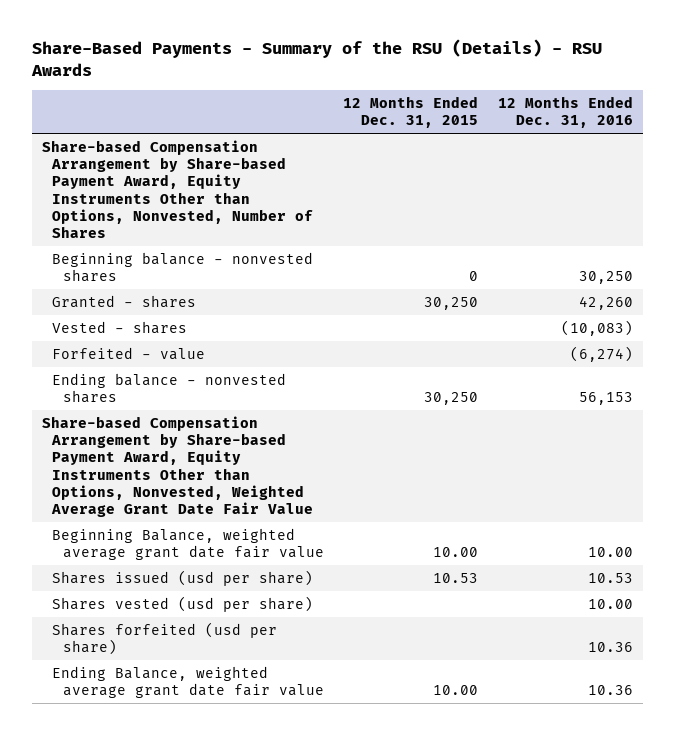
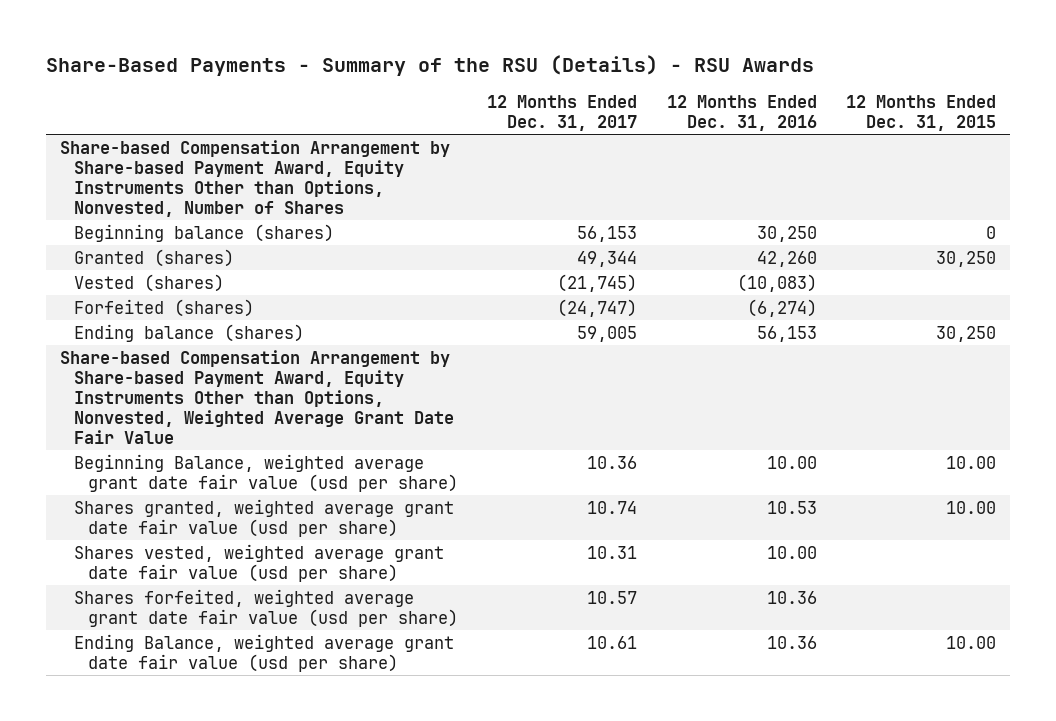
- | 12 Months Ended Dec. 31, 2015 | 12 Months Ended Dec. 31, 2016
+ | 12 Months Ended Dec. 31, 2017 | 12 Months Ended Dec. 31, 2016 | 12 Months Ended Dec. 31, 2015
- Beginning balance - nonvested shares | 0 | 30,250
- Granted - shares | 30,250 | 42,260
- Vested - shares | | (10,083)
- Forfeited - value | | (6,274)
- Ending balance - nonvested shares | 30,250 | 56,153
+ Beginning balance (shares) | 56,153 | 30,250 | 0
+ Granted (shares) | 49,344 | 42,260 | 30,250
+ Vested (shares) | (21,745) | (10,083) |
+ Forfeited (shares) | (24,747) | (6,274) |
+ Ending balance (shares) | 59,005 | 56,153 | 30,250
- Beginning Balance, weighted average grant date fair value | 10.00 | 10.00
- Shares issued (usd per share) | 10.53 | 10.53
- Shares vested (usd per share) | | 10.00
- Shares forfeited (usd per share) | | 10.36
- Ending Balance, weighted average grant date fair value | 10.00 | 10.36
+ Beginning Balance, weighted average grant date fair value (usd per share) | 10.36 | 10.00 | 10.00
+ Shares granted, weighted average grant date fair value (usd per share) | 10.74 | 10.53 | 10.00
+ Shares vested, weighted average grant date fair value (usd per share) | 10.31 | 10.00 |
+ Shares forfeited, weighted average grant date fair value (usd per share) | 10.57 | 10.36 |
+ Ending Balance, weighted average grant date fair value (usd per share) | 10.61 | 10.36 | 10.00

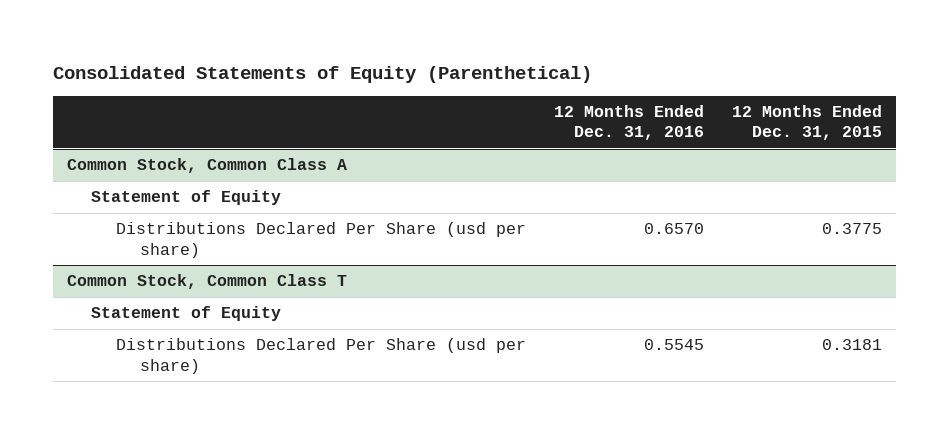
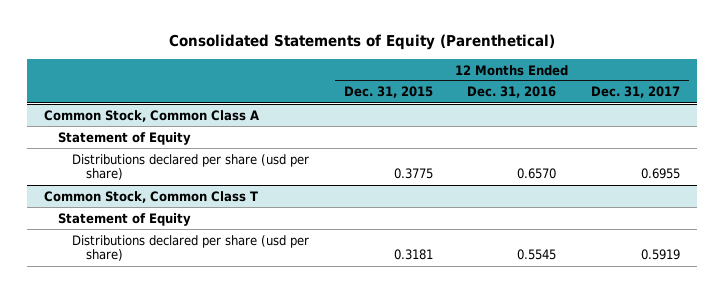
- | 12 Months Ended Dec. 31, 2016 | 12 Months Ended Dec. 31, 2015
+ | 12 Months Ended Dec. 31, 2015 | 12 Months Ended Dec. 31, 2016 | 12 Months Ended Dec. 31, 2017
@ Common Stock, Common Class A
- Distributions Declared Per Share (usd per share) | 0.6570 | 0.3775
+ Distributions declared per share (usd per share) | 0.3775 | 0.6570 | 0.6955
@ Common Stock, Common Class T
- Distributions Declared Per Share (usd per share) | 0.5545 | 0.3181
+ Distributions declared per share (usd per share) | 0.3181 | 0.5545 | 0.5919

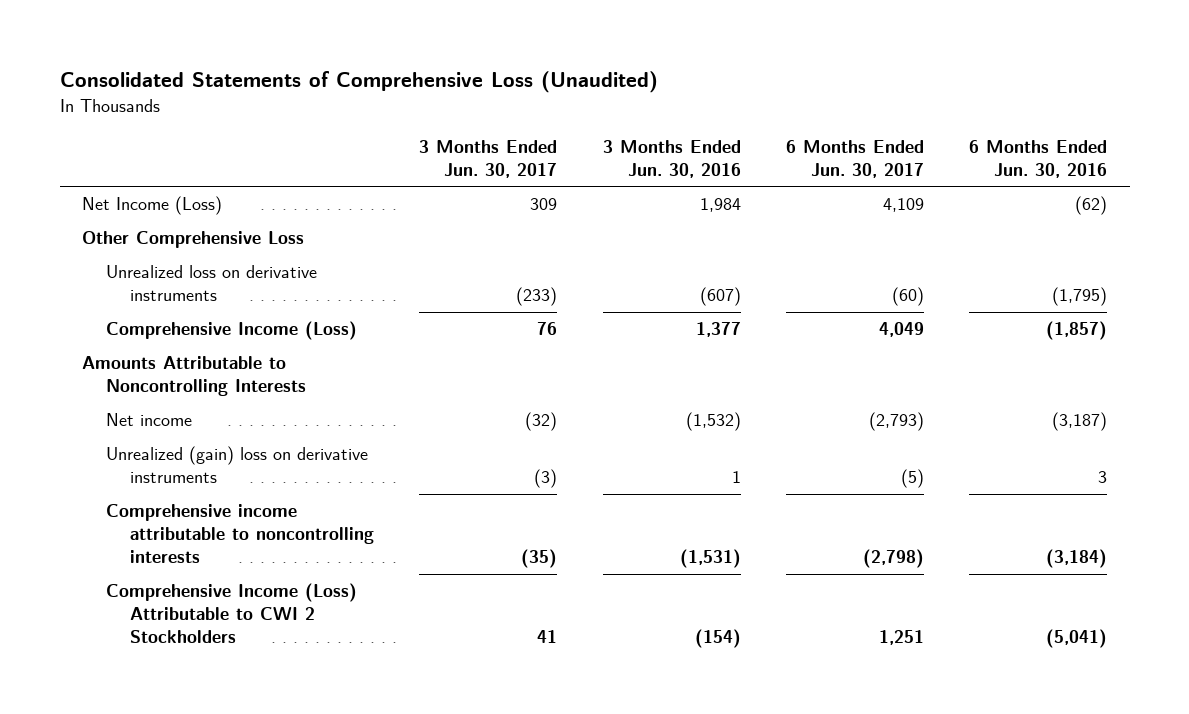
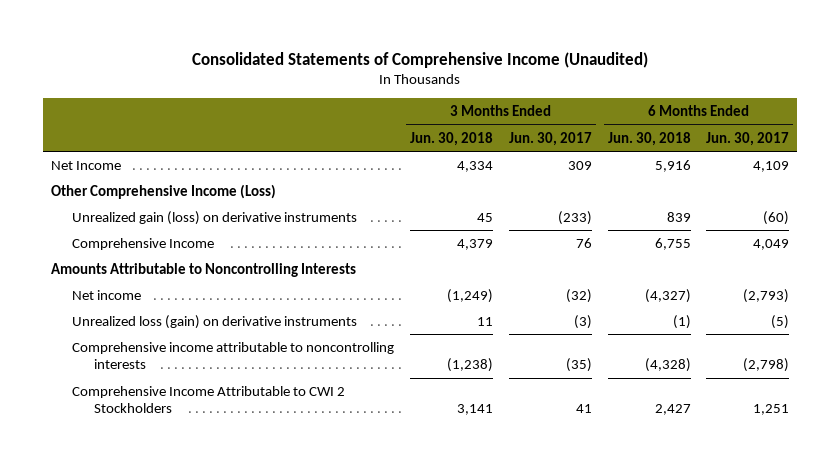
- Consolidated Statements of Comprehensive Loss (Unaudited)
+ Consolidated Statements of Comprehensive Income (Unaudited)
- | 3 Months Ended Jun. 30, 2017 | 3 Months Ended Jun. 30, 2016 | 6 Months Ended Jun. 30, 2017 | 6 Months Ended Jun. 30, 2016
+ | 3 Months Ended Jun. 30, 2018 | 3 Months Ended Jun. 30, 2017 | 6 Months Ended Jun. 30, 2018 | 6 Months Ended Jun. 30, 2017
- Net Income (Loss) | 309 | 1,984 | 4,109 | (62)
- Other Comprehensive Loss
- Unrealized loss on derivative instruments | (233) | (607) | (60) | (1,795)
- Comprehensive Income (Loss) | 76 | 1,377 | 4,049 | (1,857)
+ Net Income | 4,334 | 309 | 5,916 | 4,109
+ Other Comprehensive Income (Loss)
+ Unrealized gain (loss) on derivative instruments | 45 | (233) | 839 | (60)
+ Comprehensive Income | 4,379 | 76 | 6,755 | 4,049
- Unrealized (gain) loss on derivative instruments | (3) | 1 | (5) | 3
+ Unrealized loss (gain) on derivative instruments | 11 | (3) | (1) | (5)
- Comprehensive Income (Loss) Attributable to CWI 2 Stockholders | 41 | (154) | 1,251 | (5,041)
+ Comprehensive Income Attributable to CWI 2 Stockholders | 3,141 | 41 | 2,427 | 1,251

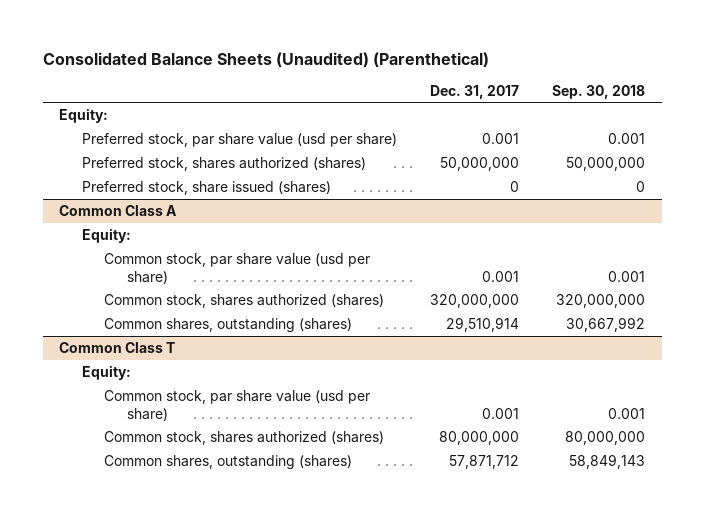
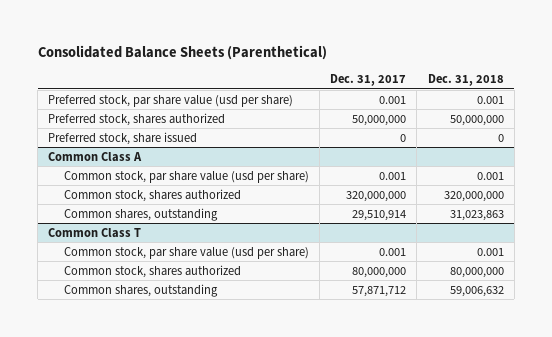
- Consolidated Balance Sheets (Unaudited) (Parenthetical)
+ Consolidated Balance Sheets (Parenthetical)
- | Dec. 31, 2017 | Sep. 30, 2018
+ | Dec. 31, 2017 | Dec. 31, 2018
- Equity:
- Preferred stock, shares authorized (shares) | 50,000,000 | 50,000,000
- Preferred stock, share issued (shares) | 0 | 0
+ Preferred stock, shares authorized | 50,000,000 | 50,000,000
+ Preferred stock, share issued | 0 | 0
@ Common Class A
- Equity:
- Common stock, shares authorized (shares) | 320,000,000 | 320,000,000
- Common shares, outstanding (shares) | 29,510,914 | 30,667,992
+ Common stock, shares authorized | 320,000,000 | 320,000,000
+ Common shares, outstanding | 29,510,914 | 31,023,863
@ Common Class T
- Equity:
- Common stock, shares authorized (shares) | 80,000,000 | 80,000,000
- Common shares, outstanding (shares) | 57,871,712 | 58,849,143
+ Common stock, shares authorized | 80,000,000 | 80,000,000
+ Common shares, outstanding | 57,871,712 | 59,006,632

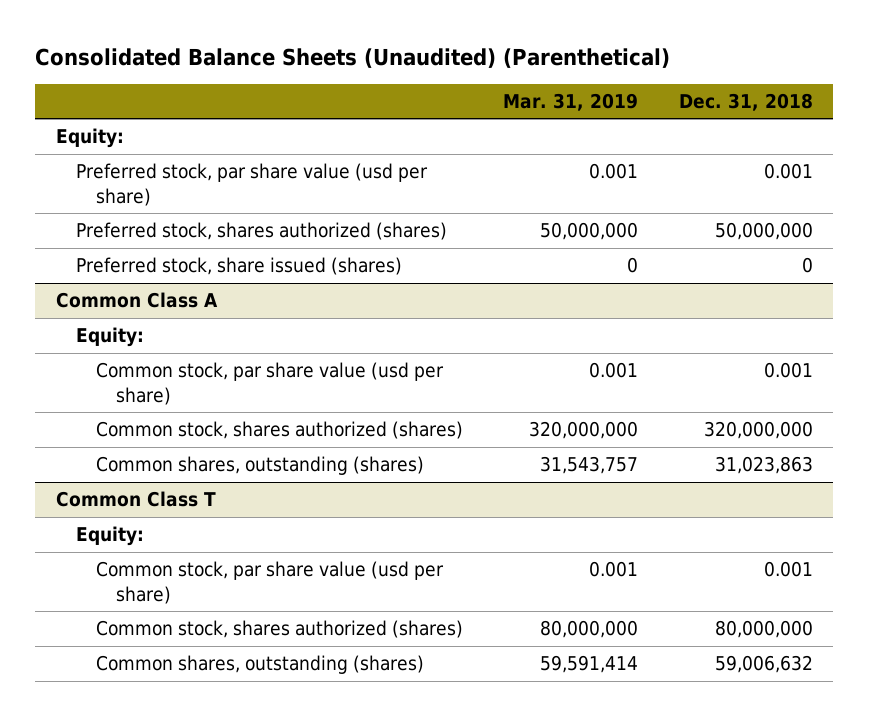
- Consolidated Balance Sheets (Parenthetical)
+ Consolidated Balance Sheets (Unaudited) (Parenthetical)
- | Dec. 31, 2017 | Dec. 31, 2018
+ | Mar. 31, 2019 | Dec. 31, 2018
+ Equity:
- Preferred stock, shares authorized | 50,000,000 | 50,000,000
- Preferred stock, share issued | 0 | 0
+ Preferred stock, shares authorized (shares) | 50,000,000 | 50,000,000
+ Preferred stock, share issued (shares) | 0 | 0
@ Common Class A
+ Equity:
- Common stock, shares authorized | 320,000,000 | 320,000,000
- Common shares, outstanding | 29,510,914 | 31,023,863
+ Common stock, shares authorized (shares) | 320,000,000 | 320,000,000
+ Common shares, outstanding (shares) | 31,543,757 | 31,023,863
@ Common Class T
+ Equity:
- Common stock, shares authorized | 80,000,000 | 80,000,000
- Common shares, outstanding | 57,871,712 | 59,006,632
+ Common stock, shares authorized (shares) | 80,000,000 | 80,000,000
+ Common shares, outstanding (shares) | 59,591,414 | 59,006,632

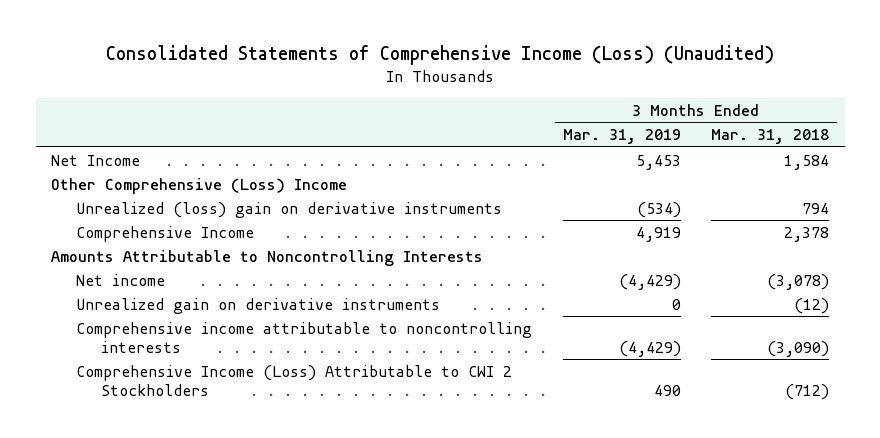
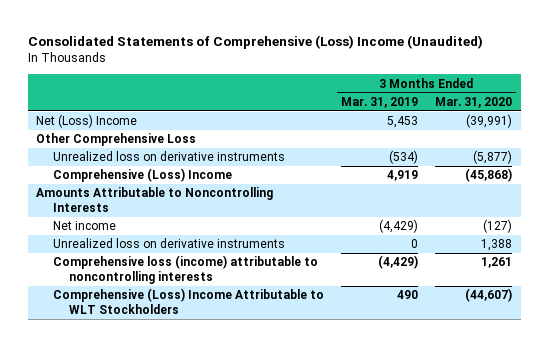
- Consolidated Statements of Comprehensive Income (Loss) (Unaudited)
+ Consolidated Statements of Comprehensive (Loss) Income (Unaudited)
- | 3 Months Ended Mar. 31, 2019 | 3 Months Ended Mar. 31, 2018
+ | 3 Months Ended Mar. 31, 2019 | 3 Months Ended Mar. 31, 2020
- Net Income | 5,453 | 1,584
- Other Comprehensive (Loss) Income
- Unrealized (loss) gain on derivative instruments | (534) | 794
- Comprehensive Income | 4,919 | 2,378
+ Net (Loss) Income | 5,453 | (39,991)
+ Other Comprehensive Loss
+ Unrealized loss on derivative instruments | (534) | (5,877)
+ Comprehensive (Loss) Income | 4,919 | (45,868)
- Unrealized gain on derivative instruments | 0 | (12)
- Comprehensive income attributable to noncontrolling interests | (4,429) | (3,090)
- Comprehensive Income (Loss) Attributable to CWI 2 Stockholders | 490 | (712)
+ Unrealized loss on derivative instruments | 0 | 1,388
+ Comprehensive loss (income) attributable to noncontrolling interests | (4,429) | 1,261
+ Comprehensive (Loss) Income Attributable to WLT Stockholders | 490 | (44,607)

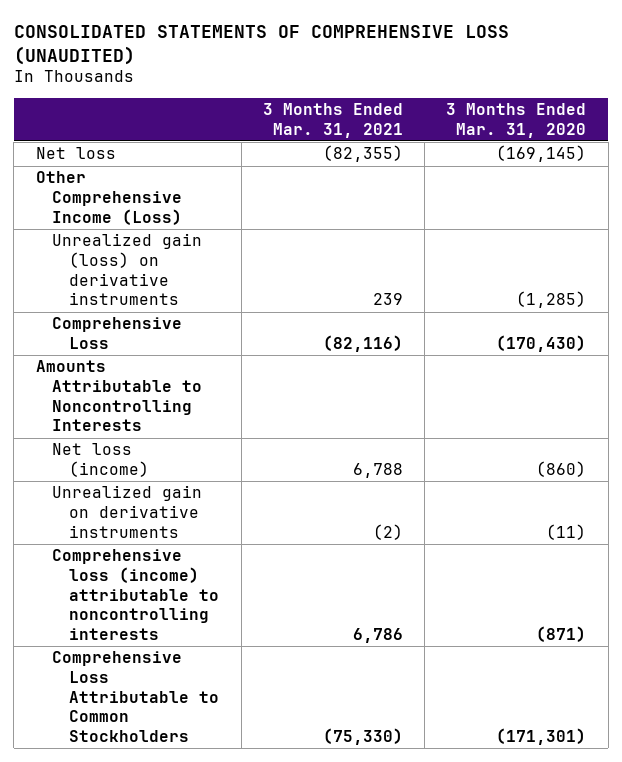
- Consolidated Statements of Comprehensive (Loss) Income (Unaudited)
+ CONSOLIDATED STATEMENTS OF COMPREHENSIVE LOSS (UNAUDITED)
- | 3 Months Ended Mar. 31, 2019 | 3 Months Ended Mar. 31, 2020
+ | 3 Months Ended Mar. 31, 2021 | 3 Months Ended Mar. 31, 2020
- Net (Loss) Income | 5,453 | (39,991)
- Other Comprehensive Loss
- Unrealized loss on derivative instruments | (534) | (5,877)
- Comprehensive (Loss) Income | 4,919 | (45,868)
+ Net loss | (82,355) | (169,145)
+ Other Comprehensive Income (Loss)
+ Unrealized gain (loss) on derivative instruments | 239 | (1,285)
+ Comprehensive Loss | (82,116) | (170,430)
- Net income | (4,429) | (127)
- Unrealized loss on derivative instruments | 0 | 1,388
- Comprehensive loss (income) attributable to noncontrolling interests | (4,429) | 1,261
- Comprehensive (Loss) Income Attributable to WLT Stockholders | 490 | (44,607)
+ Net loss (income) | 6,788 | (860)
+ Unrealized gain on derivative instruments | (2) | (11)
+ Comprehensive loss (income) attributable to noncontrolling interests | 6,786 | (871)
+ Comprehensive Loss Attributable to Common Stockholders | (75,330) | (171,301)

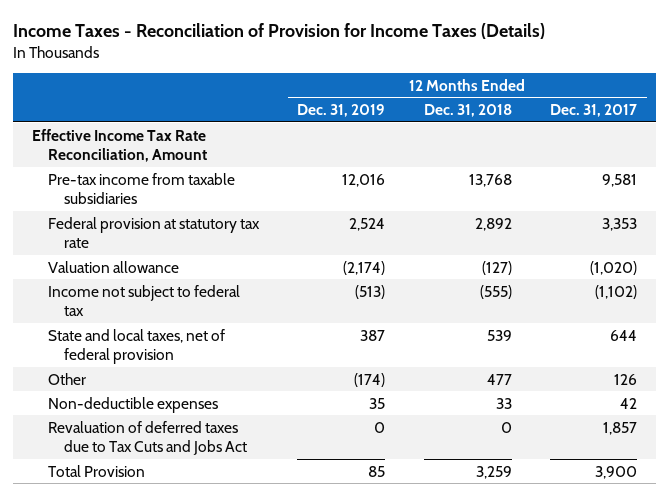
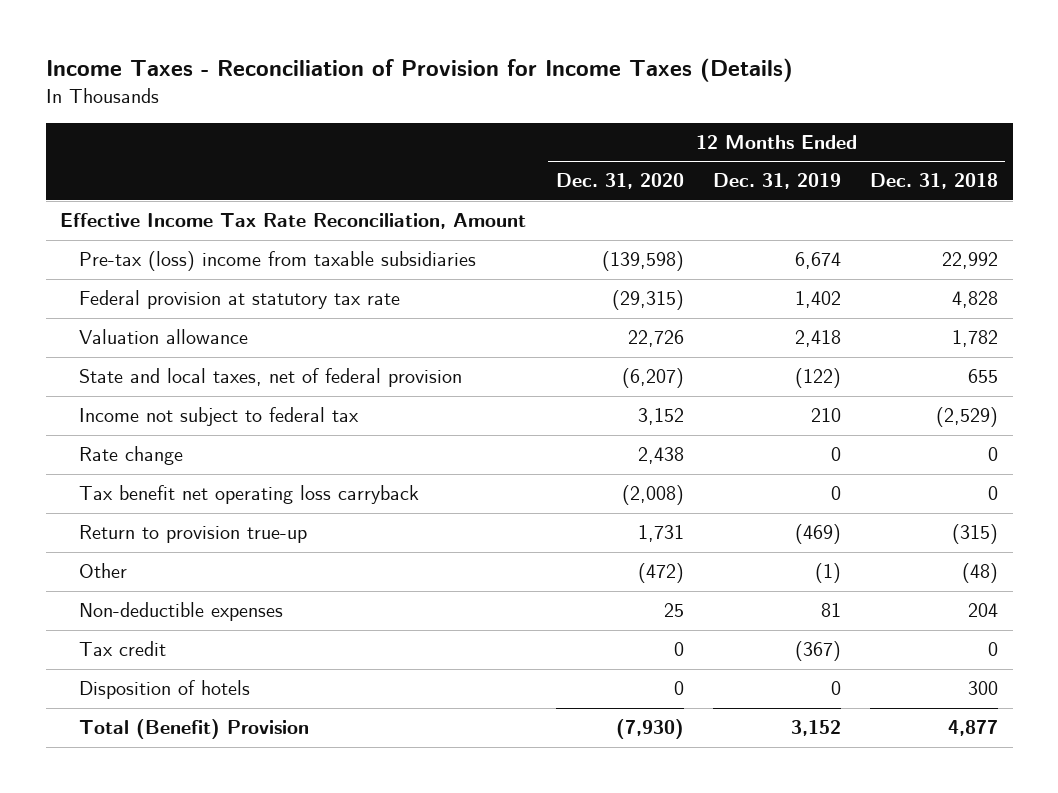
- | 12 Months Ended Dec. 31, 2019 | 12 Months Ended Dec. 31, 2018 | 12 Months Ended Dec. 31, 2017
+ | 12 Months Ended Dec. 31, 2020 | 12 Months Ended Dec. 31, 2019 | 12 Months Ended Dec. 31, 2018
- Pre-tax income from taxable subsidiaries | 12,016 | 13,768 | 9,581
- Federal provision at statutory tax rate | 2,524 | 2,892 | 3,353
- Valuation allowance | (2,174) | (127) | (1,020)
- Income not subject to federal tax | (513) | (555) | (1,102)
- State and local taxes, net of federal provision | 387 | 539 | 644
- Other | (174) | 477 | 126
- Non-deductible expenses | 35 | 33 | 42
- Revaluation of deferred taxes due to Tax Cuts and Jobs Act | 0 | 0 | 1,857
- Total Provision | 85 | 3,259 | 3,900
+ Pre-tax (loss) income from taxable subsidiaries | (139,598) | 6,674 | 22,992
+ Federal provision at statutory tax rate | (29,315) | 1,402 | 4,828
+ Valuation allowance | 22,726 | 2,418 | 1,782
+ State and local taxes, net of federal provision | (6,207) | (122) | 655
+ Income not subject to federal tax | 3,152 | 210 | (2,529)
+ Rate change | 2,438 | 0 | 0
+ Tax benefit net operating loss carryback | (2,008) | 0 | 0
+ Return to provision true-up | 1,731 | (469) | (315)
+ Other | (472) | (1) | (48)
+ Non-deductible expenses | 25 | 81 | 204
+ Tax credit | 0 | (367) | 0
+ Disposition of hotels | 0 | 0 | 300
+ Total (Benefit) Provision | (7,930) | 3,152 | 4,877

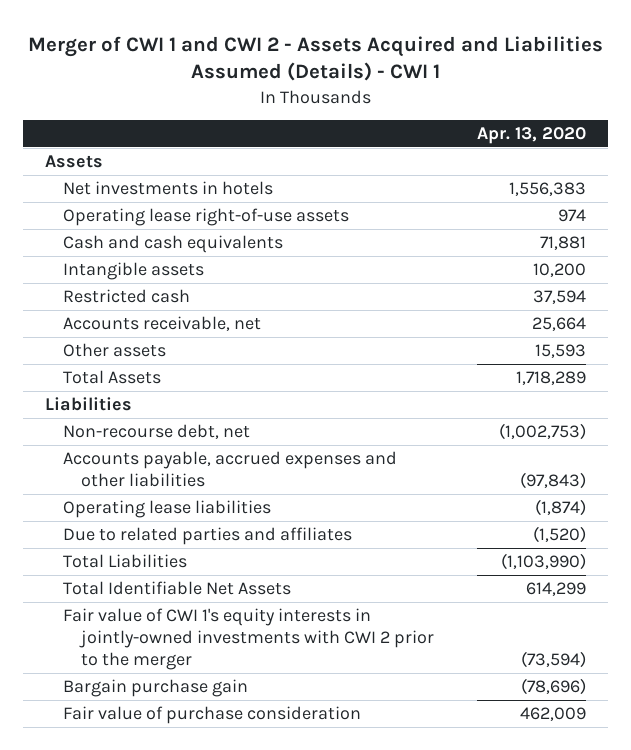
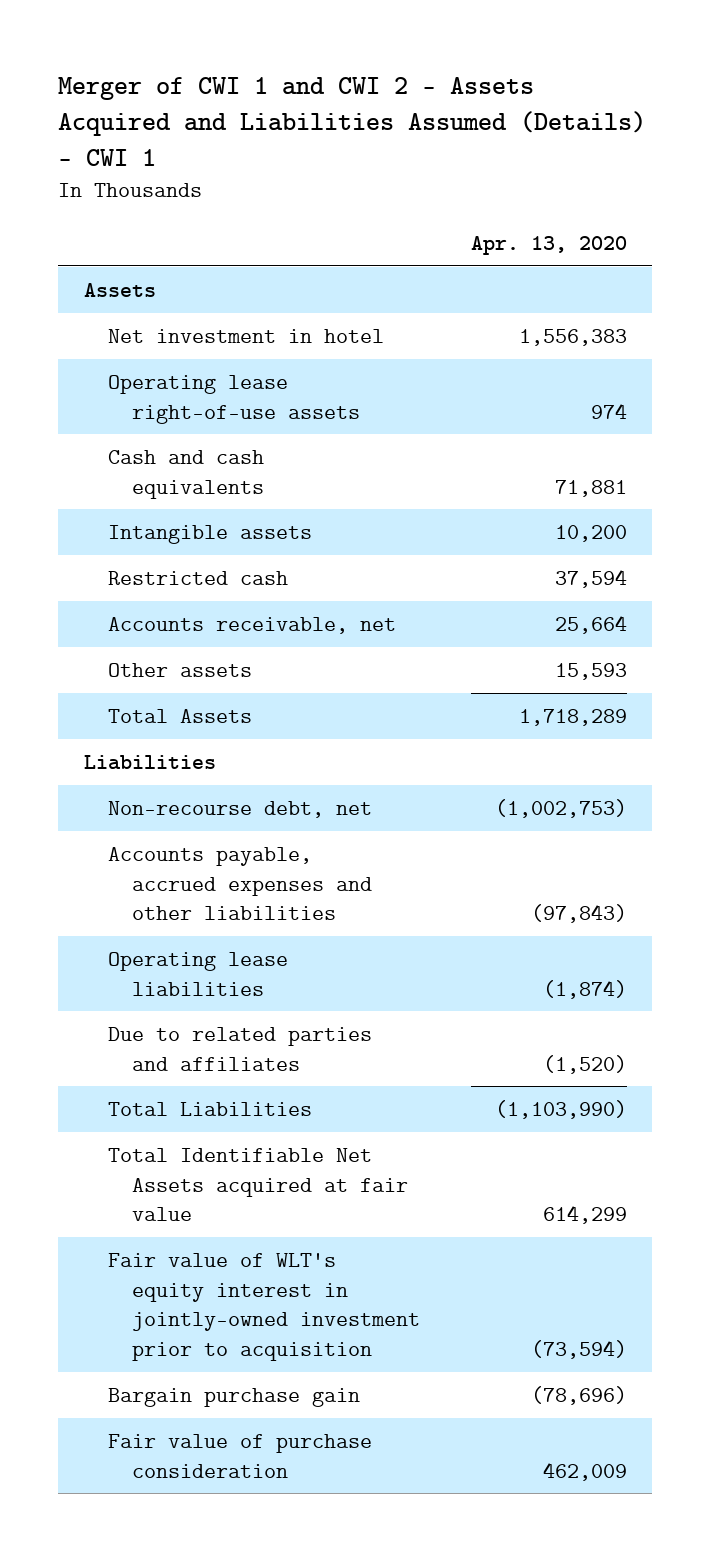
- Net investments in hotels | 1,556,383
+ Net investment in hotel | 1,556,383
- Total Identifiable Net Assets | 614,299
- Fair value of CWI 1's equity interests in jointly-owned investments with CWI 2 prior to the merger | (73,594)
+ Total Identifiable Net Assets acquired at fair value | 614,299
+ Fair value of WLT's equity interest in jointly-owned investment prior to acquisition | (73,594)

